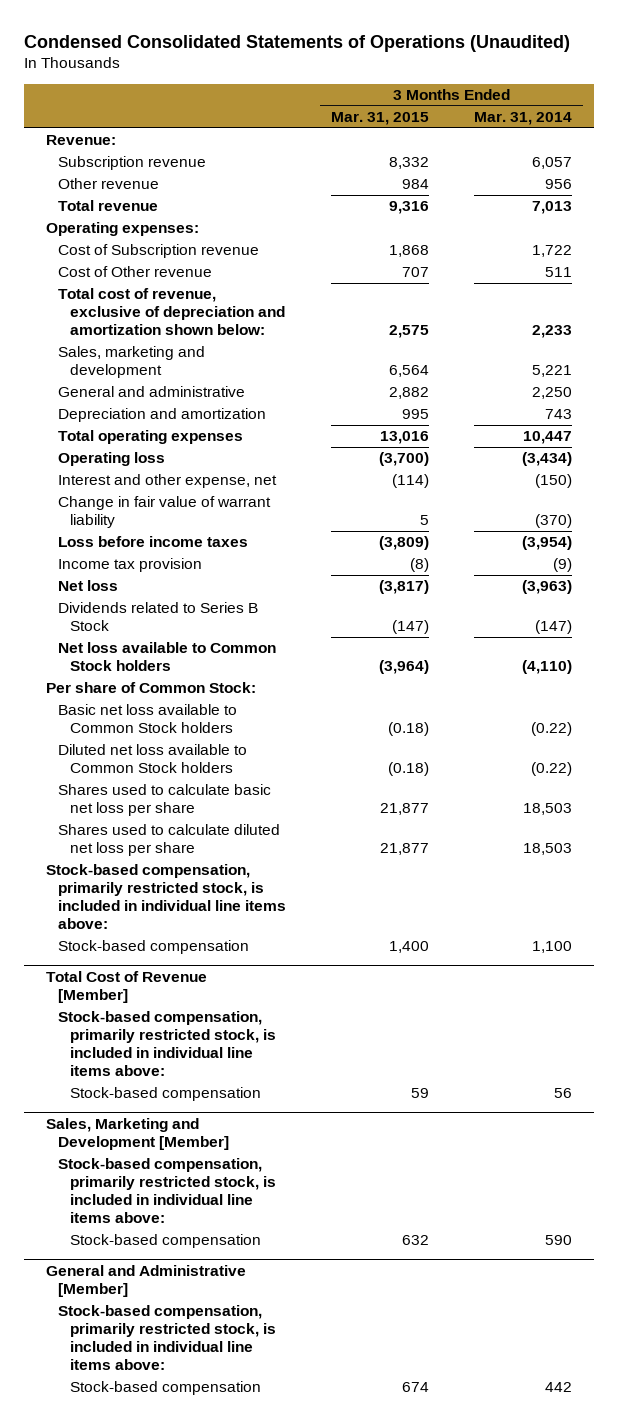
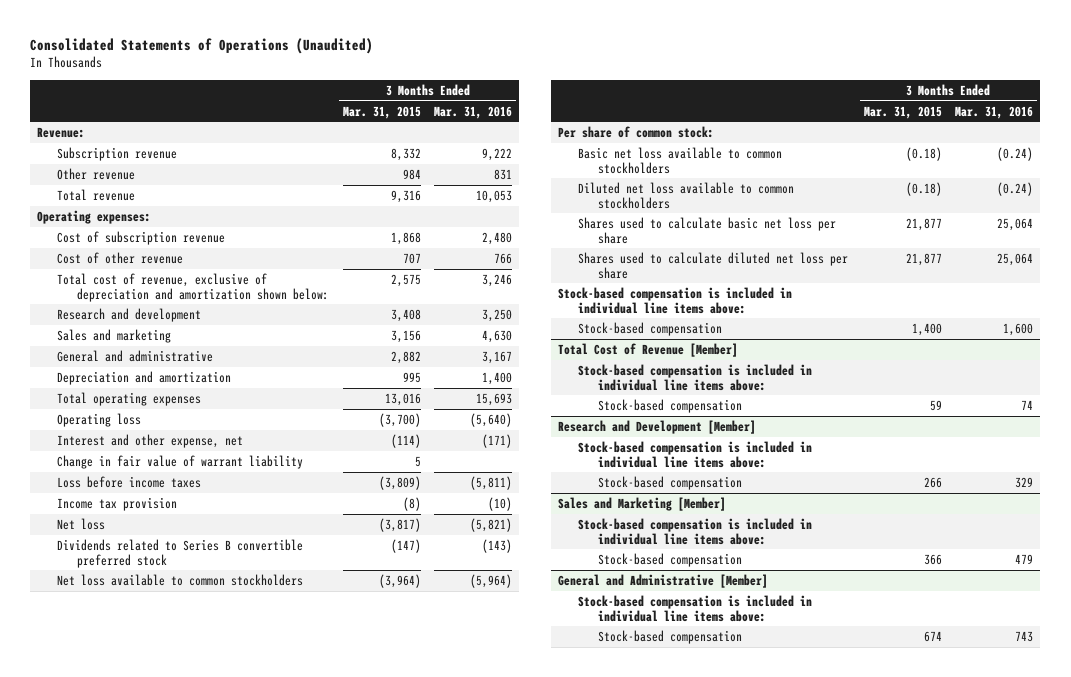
- Condensed Consolidated Statements of Operations (Unaudited)
+ Consolidated Statements of Operations (Unaudited)
- | 3 Months Ended Mar. 31, 2015 | 3 Months Ended Mar. 31, 2014
+ | 3 Months Ended Mar. 31, 2015 | 3 Months Ended Mar. 31, 2016
- Cost of Subscription revenue | 1,868 | 1,722
- Cost of Other revenue | 707 | 511
+ Cost of subscription revenue | 1,868 | 2,480
+ Cost of other revenue | 707 | 766
- Sales, marketing and development | 6,564 | 5,221
+ Research and development | 3,408 | 3,250
+ Sales and marketing | 3,156 | 4,630
- Dividends related to Series B Stock | (147) | (147)
- Net loss available to Common Stock holders | (3,964) | (4,110)
- Per share of Common Stock:
- Basic net loss available to Common Stock holders | (0.18) | (0.22)
- Diluted net loss available to Common Stock holders | (0.18) | (0.22)
+ Dividends related to Series B convertible preferred stock | (147) | (143)
+ Net loss available to common stockholders | (3,964) | (5,964)
+ Per share of common stock:
+ Basic net loss available to common stockholders | (0.18) | (0.24)
+ Diluted net loss available to common stockholders | (0.18) | (0.24)
- Stock-based compensation, primarily restricted stock, is included in individual line items above:
+ Stock-based compensation is included in individual line items above:
@ Total Cost of Revenue [Member]
- Stock-based compensation, primarily restricted stock, is included in individual line items above:
+ Stock-based compensation is included in individual line items above:
- Sales, Marketing and Development [Member]
- Stock-based compensation, primarily restricted stock, is included in individual line items above:
- Stock-based compensation | 632 | 590
+ Research and Development [Member]
+ Stock-based compensation is included in individual line items above:
+ Stock-based compensation | 266 | 329
+ Sales and Marketing [Member]
+ Stock-based compensation is included in individual line items above:
+ Stock-based compensation | 366 | 479
@ General and Administrative [Member]
- Stock-based compensation, primarily restricted stock, is included in individual line items above:
+ Stock-based compensation is included in individual line items above:

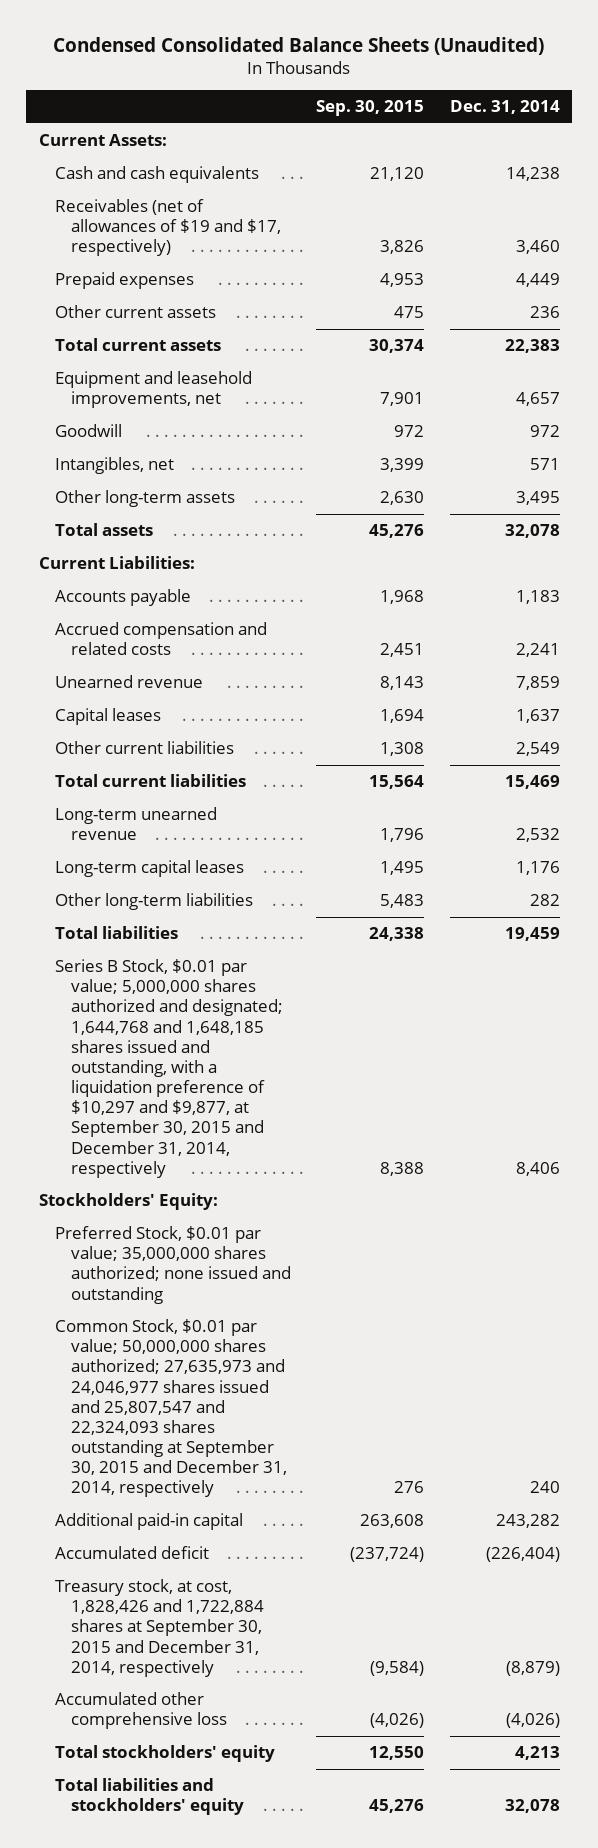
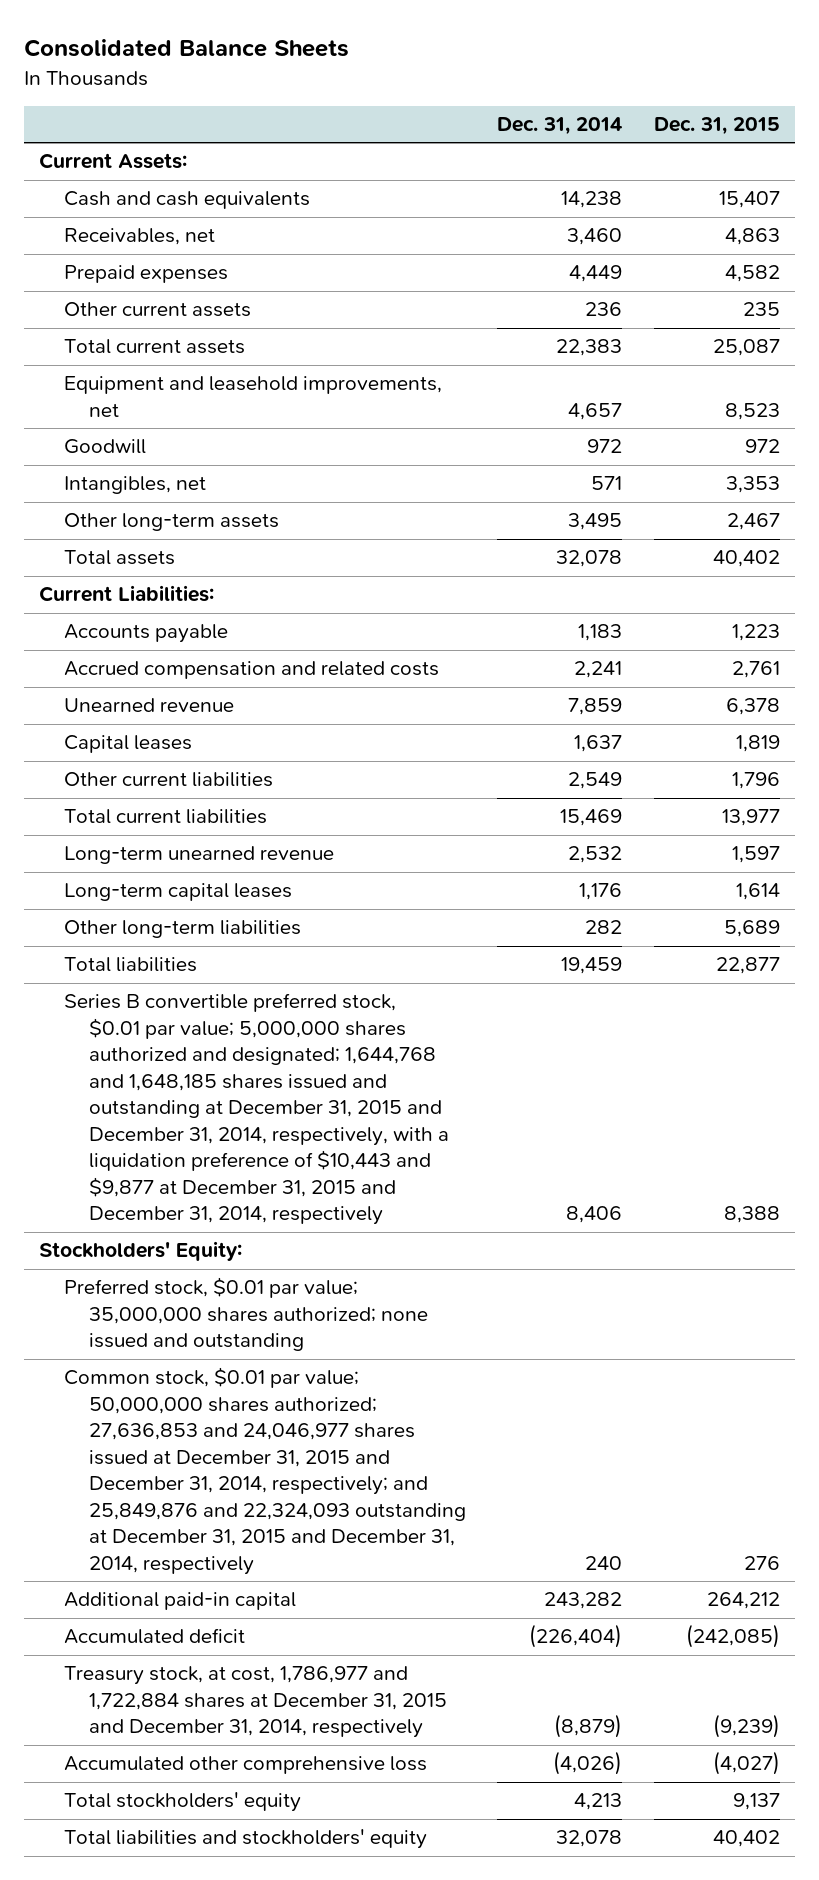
- Condensed Consolidated Balance Sheets (Unaudited)
+ Consolidated Balance Sheets
- | Sep. 30, 2015 | Dec. 31, 2014
+ | Dec. 31, 2014 | Dec. 31, 2015
- Receivables (net of allowances of $19 and $17, respectively) | 3,826 | 3,460
+ Receivables, net | 3,460 | 4,863
- Series B Stock, $0.01 par value; 5,000,000 shares authorized and designated; 1,644,768 and 1,648,185 shares issued and outstanding, with a liquidation preference of $10,297 and $9,877, at September 30, 2015 and December 31, 2014, respectively | 8,388 | 8,406
+ Series B convertible preferred stock, $0.01 par value; 5,000,000 shares authorized and designated; 1,644,768 and 1,648,185 shares issued and outstanding at December 31, 2015 and December 31, 2014, respectively, with a liquidation preference of $10,443 and $9,877 at December 31, 2015 and December 31, 2014, respectively | 8,406 | 8,388
- Preferred Stock, $0.01 par value; 35,000,000 shares authorized; none issued and outstanding
- Common Stock, $0.01 par value; 50,000,000 shares authorized; 27,635,973 and 24,046,977 shares issued and 25,807,547 and 22,324,093 shares outstanding at September 30, 2015 and December 31, 2014, respectively | 276 | 240
+ Preferred stock, $0.01 par value; 35,000,000 shares authorized; none issued and outstanding
+ Common stock, $0.01 par value; 50,000,000 shares authorized; 27,636,853 and 24,046,977 shares issued at December 31, 2015 and December 31, 2014, respectively; and 25,849,876 and 22,324,093 outstanding at December 31, 2015 and December 31, 2014, respectively | 240 | 276
- Treasury stock, at cost, 1,828,426 and 1,722,884 shares at September 30, 2015 and December 31, 2014, respectively | (9,584) | (8,879)
+ Treasury stock, at cost, 1,786,977 and 1,722,884 shares at December 31, 2015 and December 31, 2014, respectively | (8,879) | (9,239)

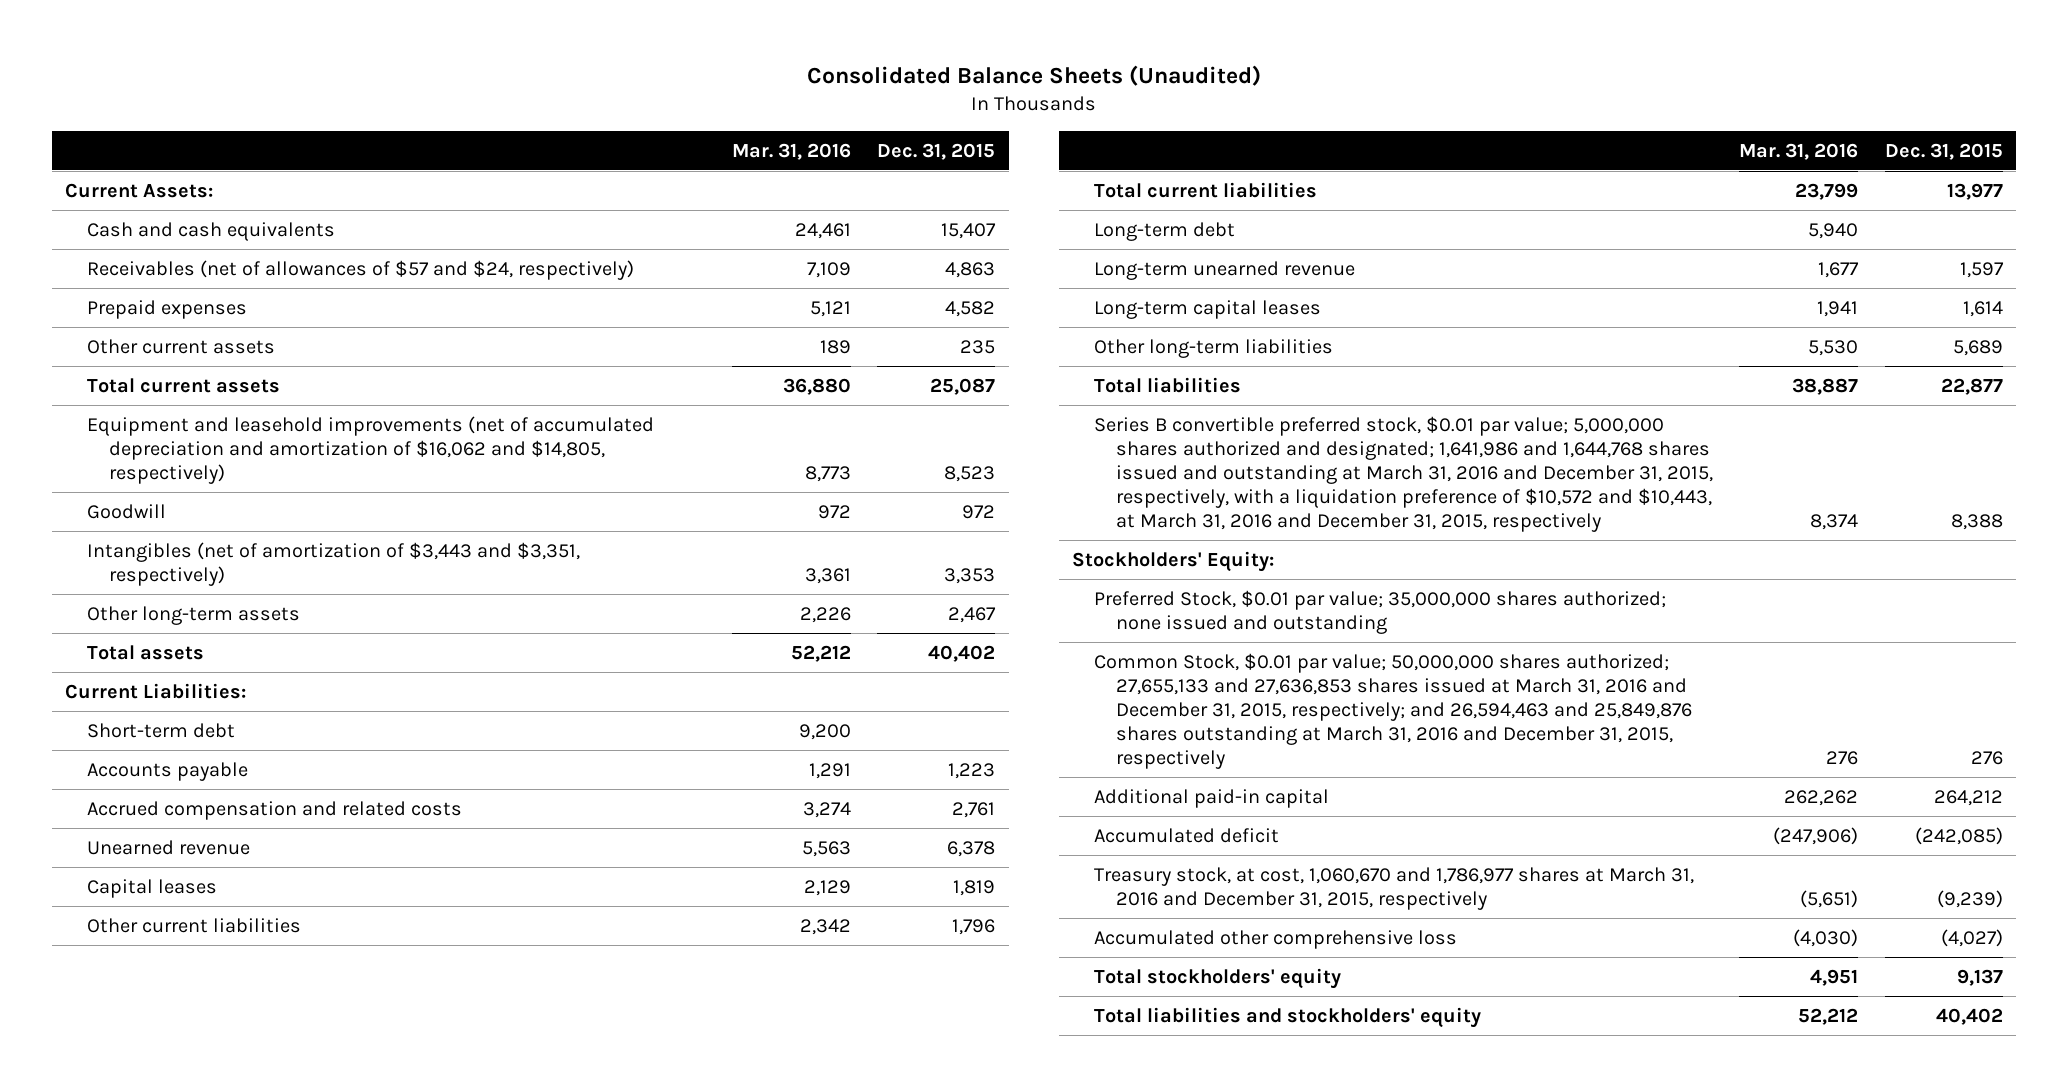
- Consolidated Balance Sheets
+ Consolidated Balance Sheets (Unaudited)
- | Dec. 31, 2014 | Dec. 31, 2015
+ | Mar. 31, 2016 | Dec. 31, 2015
- Receivables, net | 3,460 | 4,863
+ Receivables (net of allowances of $57 and $24, respectively) | 7,109 | 4,863
- Equipment and leasehold improvements, net | 4,657 | 8,523
+ Equipment and leasehold improvements (net of accumulated depreciation and amortization of $16,062 and $14,805, respectively) | 8,773 | 8,523
- Intangibles, net | 571 | 3,353
+ Intangibles (net of amortization of $3,443 and $3,351, respectively) | 3,361 | 3,353
+ Short-term debt | 9,200 |
+ Long-term debt | 5,940 |
- Series B convertible preferred stock, $0.01 par value; 5,000,000 shares authorized and designated; 1,644,768 and 1,648,185 shares issued and outstanding at December 31, 2015 and December 31, 2014, respectively, with a liquidation preference of $10,443 and $9,877 at December 31, 2015 and December 31, 2014, respectively | 8,406 | 8,388
+ Series B convertible preferred stock, $0.01 par value; 5,000,000 shares authorized and designated; 1,641,986 and 1,644,768 shares issued and outstanding at March 31, 2016 and December 31, 2015, respectively, with a liquidation preference of $10,572 and $10,443, at March 31, 2016 and December 31, 2015, respectively | 8,374 | 8,388
- Preferred stock, $0.01 par value; 35,000,000 shares authorized; none issued and outstanding
- Common stock, $0.01 par value; 50,000,000 shares authorized; 27,636,853 and 24,046,977 shares issued at December 31, 2015 and December 31, 2014, respectively; and 25,849,876 and 22,324,093 outstanding at December 31, 2015 and December 31, 2014, respectively | 240 | 276
+ Preferred Stock, $0.01 par value; 35,000,000 shares authorized; none issued and outstanding
+ Common Stock, $0.01 par value; 50,000,000 shares authorized; 27,655,133 and 27,636,853 shares issued at March 31, 2016 and December 31, 2015, respectively; and 26,594,463 and 25,849,876 shares outstanding at March 31, 2016 and December 31, 2015, respectively | 276 | 276
- Treasury stock, at cost, 1,786,977 and 1,722,884 shares at December 31, 2015 and December 31, 2014, respectively | (8,879) | (9,239)
+ Treasury stock, at cost, 1,060,670 and 1,786,977 shares at March 31, 2016 and December 31, 2015, respectively | (5,651) | (9,239)

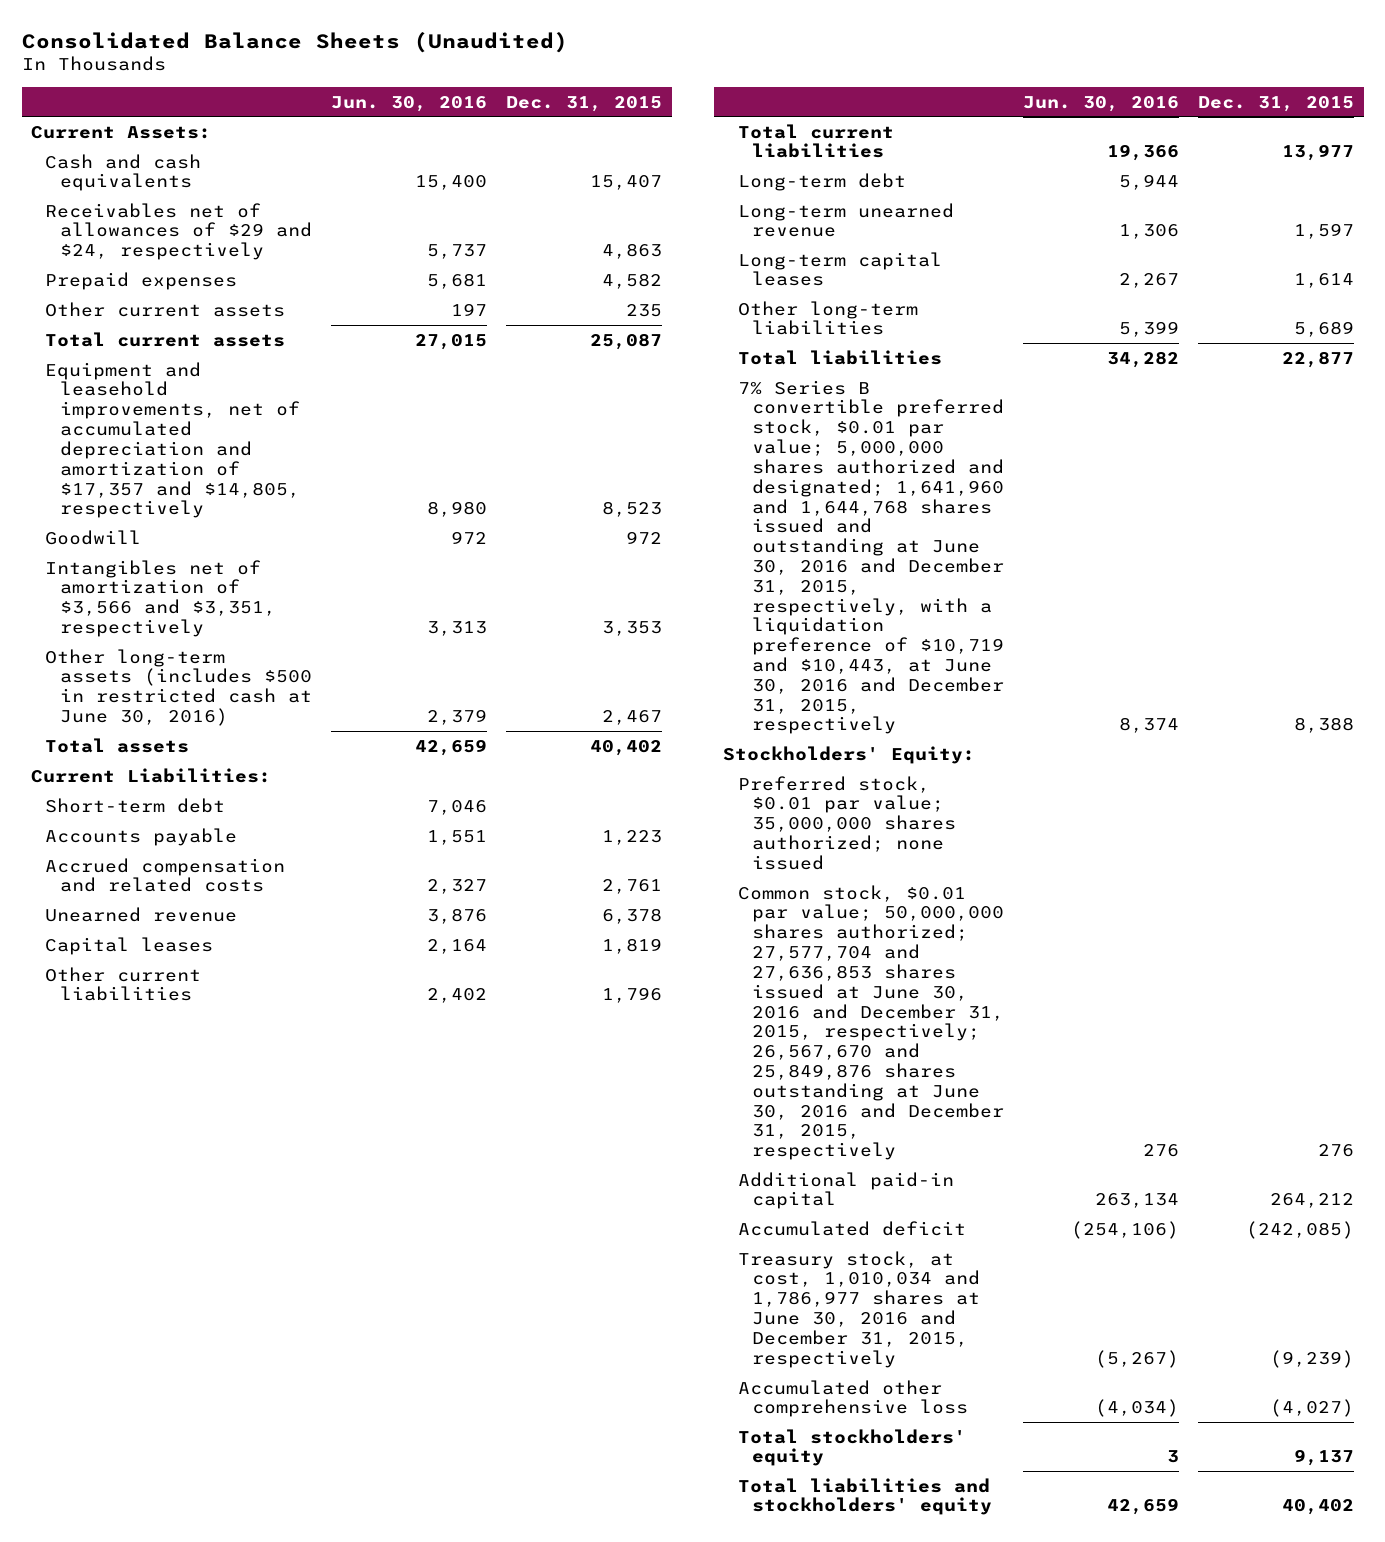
- | Mar. 31, 2016 | Dec. 31, 2015
+ | Jun. 30, 2016 | Dec. 31, 2015
- Receivables (net of allowances of $57 and $24, respectively) | 7,109 | 4,863
+ Receivables net of allowances of $29 and $24, respectively | 5,737 | 4,863
- Equipment and leasehold improvements (net of accumulated depreciation and amortization of $16,062 and $14,805, respectively) | 8,773 | 8,523
+ Equipment and leasehold improvements, net of accumulated depreciation and amortization of $17,357 and $14,805, respectively | 8,980 | 8,523
- Intangibles (net of amortization of $3,443 and $3,351, respectively) | 3,361 | 3,353
- Other long-term assets | 2,226 | 2,467
+ Intangibles net of amortization of $3,566 and $3,351, respectively | 3,313 | 3,353
+ Other long-term assets (includes $500 in restricted cash at June 30, 2016) | 2,379 | 2,467
- Series B convertible preferred stock, $0.01 par value; 5,000,000 shares authorized and designated; 1,641,986 and 1,644,768 shares issued and outstanding at March 31, 2016 and December 31, 2015, respectively, with a liquidation preference of $10,572 and $10,443, at March 31, 2016 and December 31, 2015, respectively | 8,374 | 8,388
+ 7% Series B convertible preferred stock, $0.01 par value; 5,000,000 shares authorized and designated; 1,641,960 and 1,644,768 shares issued and outstanding at June 30, 2016 and December 31, 2015, respectively, with a liquidation preference of $10,719 and $10,443, at June 30, 2016 and December 31, 2015, respectively | 8,374 | 8,388
- Preferred Stock, $0.01 par value; 35,000,000 shares authorized; none issued and outstanding
- Common Stock, $0.01 par value; 50,000,000 shares authorized; 27,655,133 and 27,636,853 shares issued at March 31, 2016 and December 31, 2015, respectively; and 26,594,463 and 25,849,876 shares outstanding at March 31, 2016 and December 31, 2015, respectively | 276 | 276
+ Preferred stock, $0.01 par value; 35,000,000 shares authorized; none issued
+ Common stock, $0.01 par value; 50,000,000 shares authorized; 27,577,704 and 27,636,853 shares issued at June 30, 2016 and December 31, 2015, respectively; 26,567,670 and 25,849,876 shares outstanding at June 30, 2016 and December 31, 2015, respectively | 276 | 276
- Treasury stock, at cost, 1,060,670 and 1,786,977 shares at March 31, 2016 and December 31, 2015, respectively | (5,651) | (9,239)
+ Treasury stock, at cost, 1,010,034 and 1,786,977 shares at June 30, 2016 and December 31, 2015, respectively | (5,267) | (9,239)

